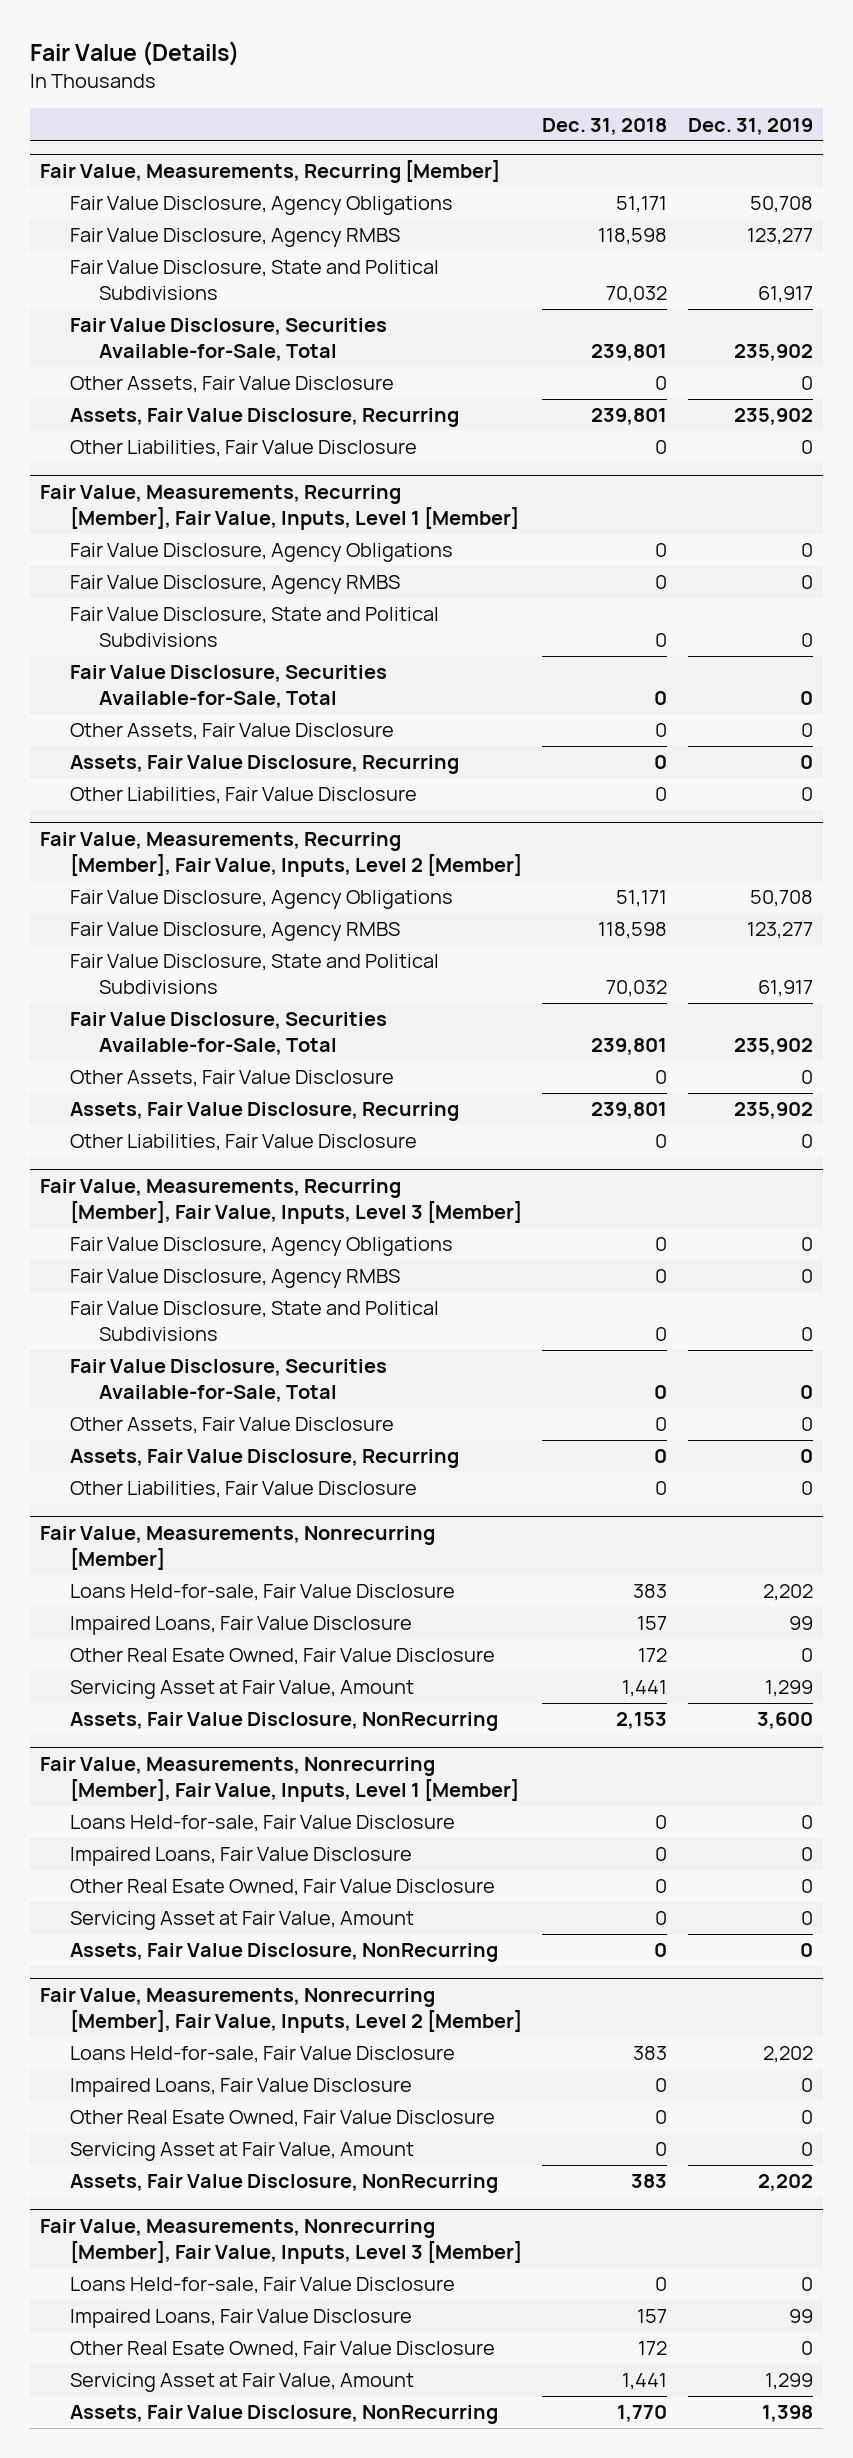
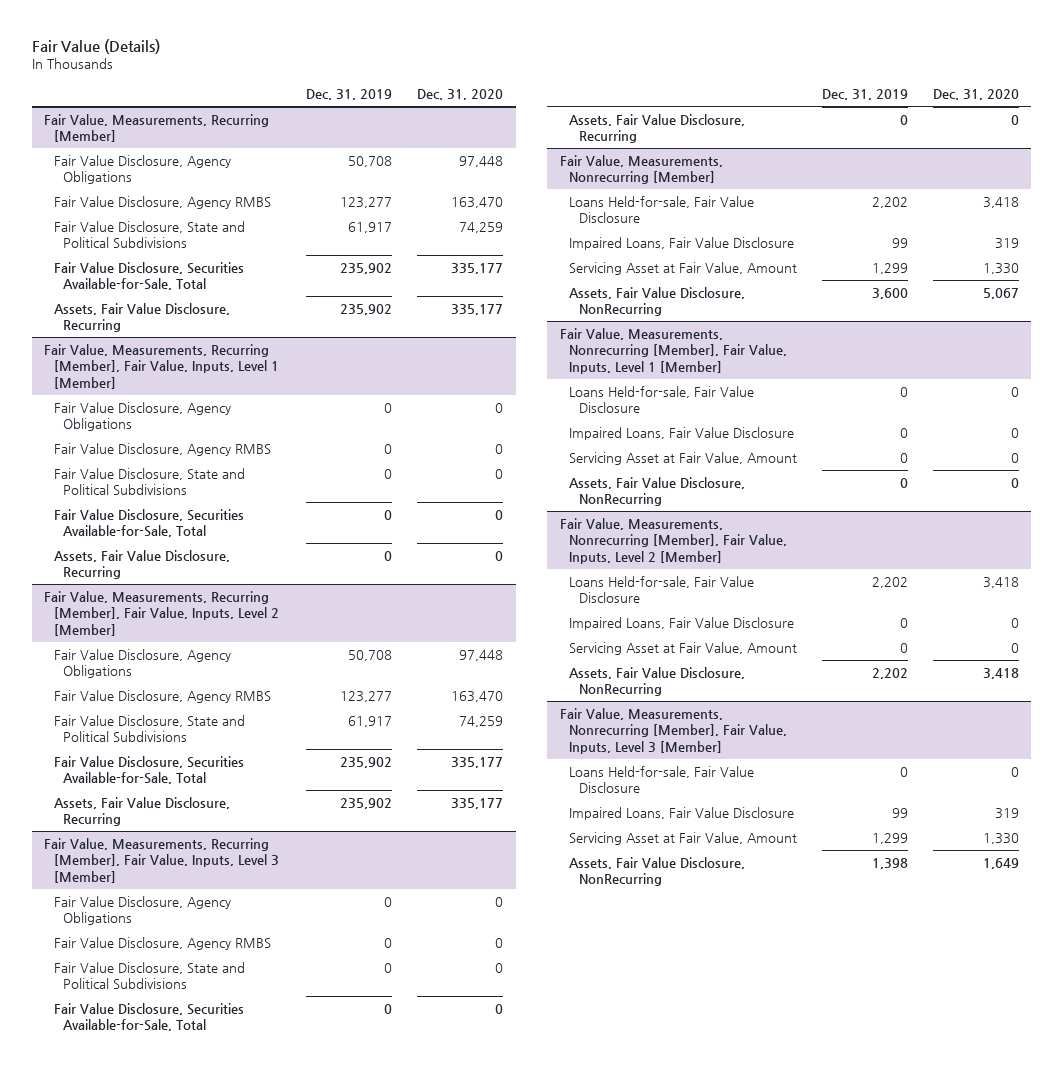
- | Dec. 31, 2018 | Dec. 31, 2019
+ | Dec. 31, 2019 | Dec. 31, 2020
@ Fair Value, Measurements, Recurring [Member]
- Other Assets, Fair Value Disclosure | 0 | 0
- Other Liabilities, Fair Value Disclosure | 0 | 0
@ Fair Value, Measurements, Recurring [Member], Fair Value, Inputs, Level 1 [Member]
- Other Assets, Fair Value Disclosure | 0 | 0
- Other Liabilities, Fair Value Disclosure | 0 | 0
@ Fair Value, Measurements, Recurring [Member], Fair Value, Inputs, Level 2 [Member]
- Other Assets, Fair Value Disclosure | 0 | 0
- Other Liabilities, Fair Value Disclosure | 0 | 0
@ Fair Value, Measurements, Recurring [Member], Fair Value, Inputs, Level 3 [Member]
- Other Assets, Fair Value Disclosure | 0 | 0
- Other Liabilities, Fair Value Disclosure | 0 | 0
@ Fair Value, Measurements, Nonrecurring [Member]
- Other Real Esate Owned, Fair Value Disclosure | 172 | 0
@ Fair Value, Measurements, Nonrecurring [Member], Fair Value, Inputs, Level 1 [Member]
- Other Real Esate Owned, Fair Value Disclosure | 0 | 0
@ Fair Value, Measurements, Nonrecurring [Member], Fair Value, Inputs, Level 2 [Member]
- Other Real Esate Owned, Fair Value Disclosure | 0 | 0
@ Fair Value, Measurements, Nonrecurring [Member], Fair Value, Inputs, Level 3 [Member]
- Other Real Esate Owned, Fair Value Disclosure | 172 | 0

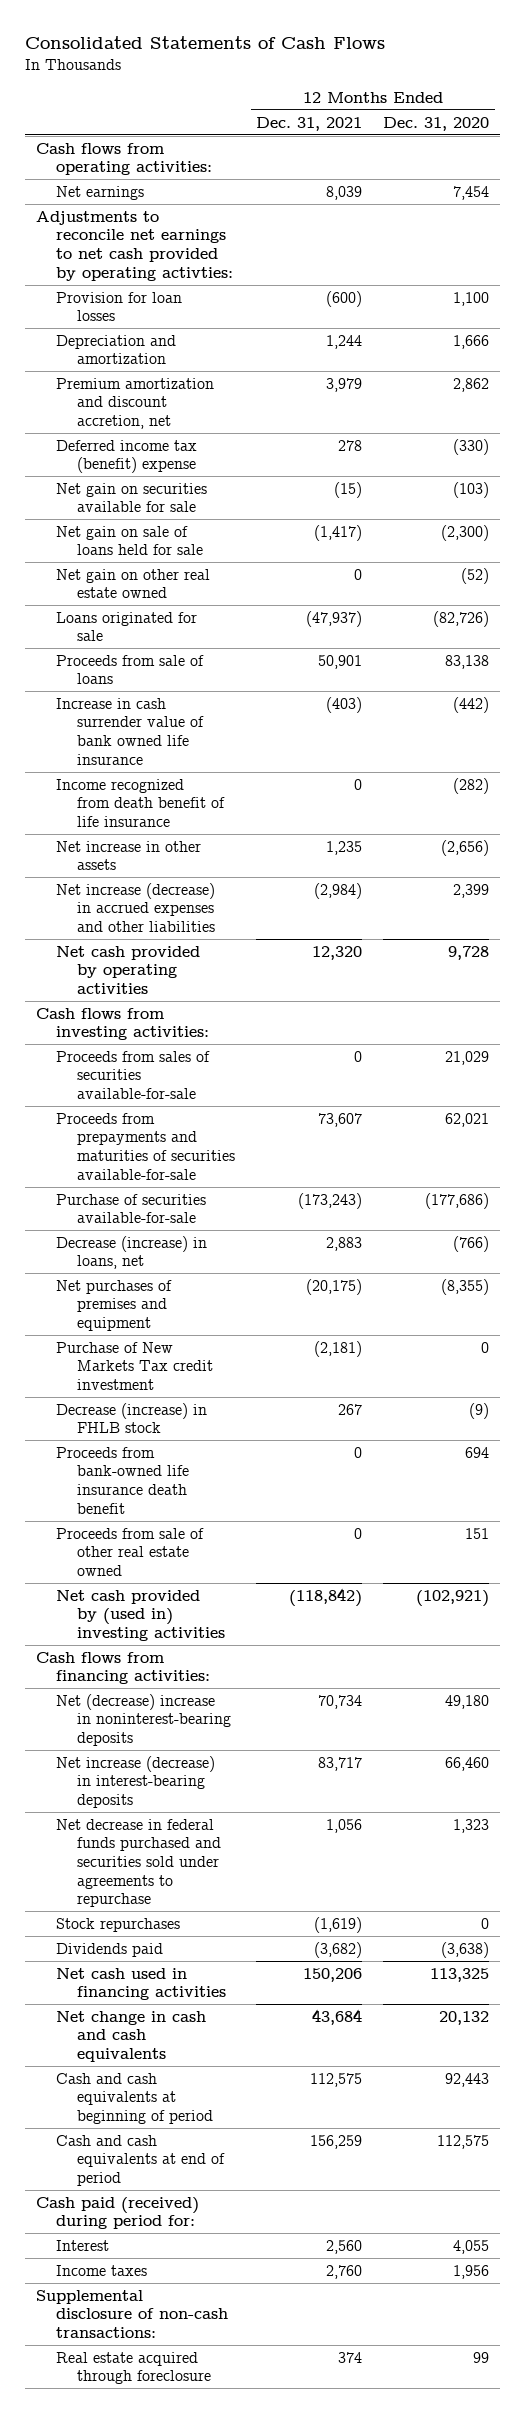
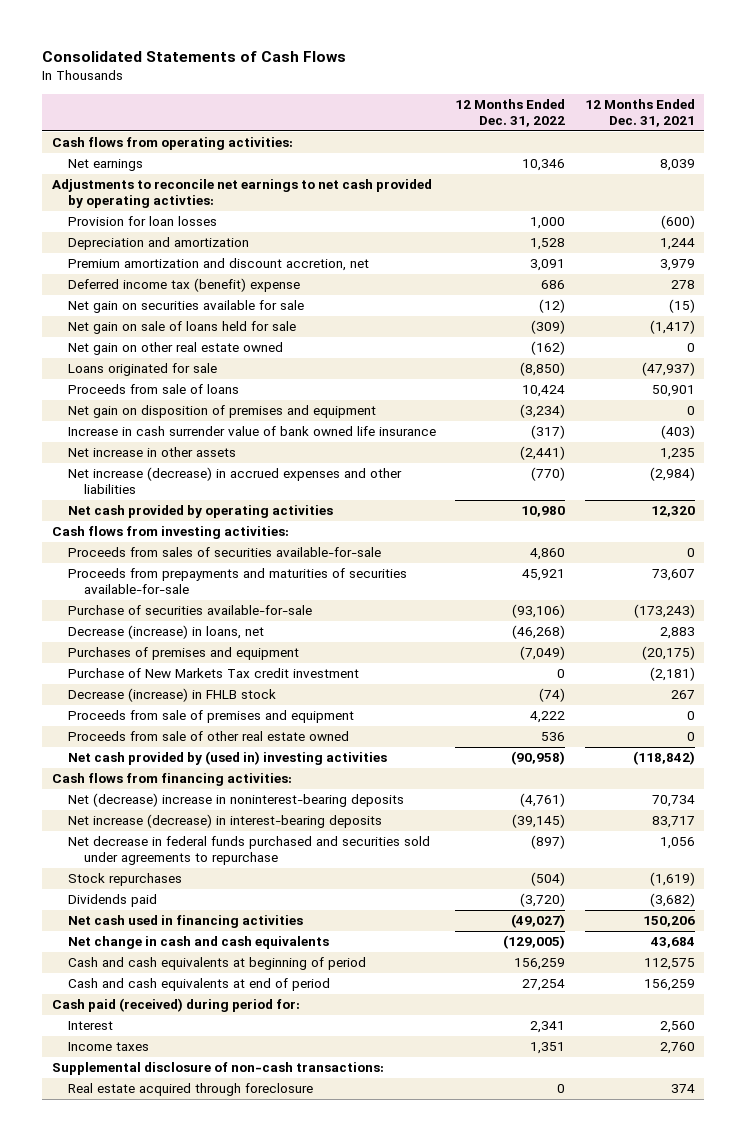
- | 12 Months Ended Dec. 31, 2021 | 12 Months Ended Dec. 31, 2020
+ | 12 Months Ended Dec. 31, 2022 | 12 Months Ended Dec. 31, 2021
+ Net gain on disposition of premises and equipment | (3,234) | 0
- Income recognized from death benefit of life insurance | 0 | (282)
- Net purchases of premises and equipment | (20,175) | (8,355)
+ Purchases of premises and equipment | (7,049) | (20,175)
- Proceeds from bank-owned life insurance death benefit | 0 | 694
+ Proceeds from sale of premises and equipment | 4,222 | 0

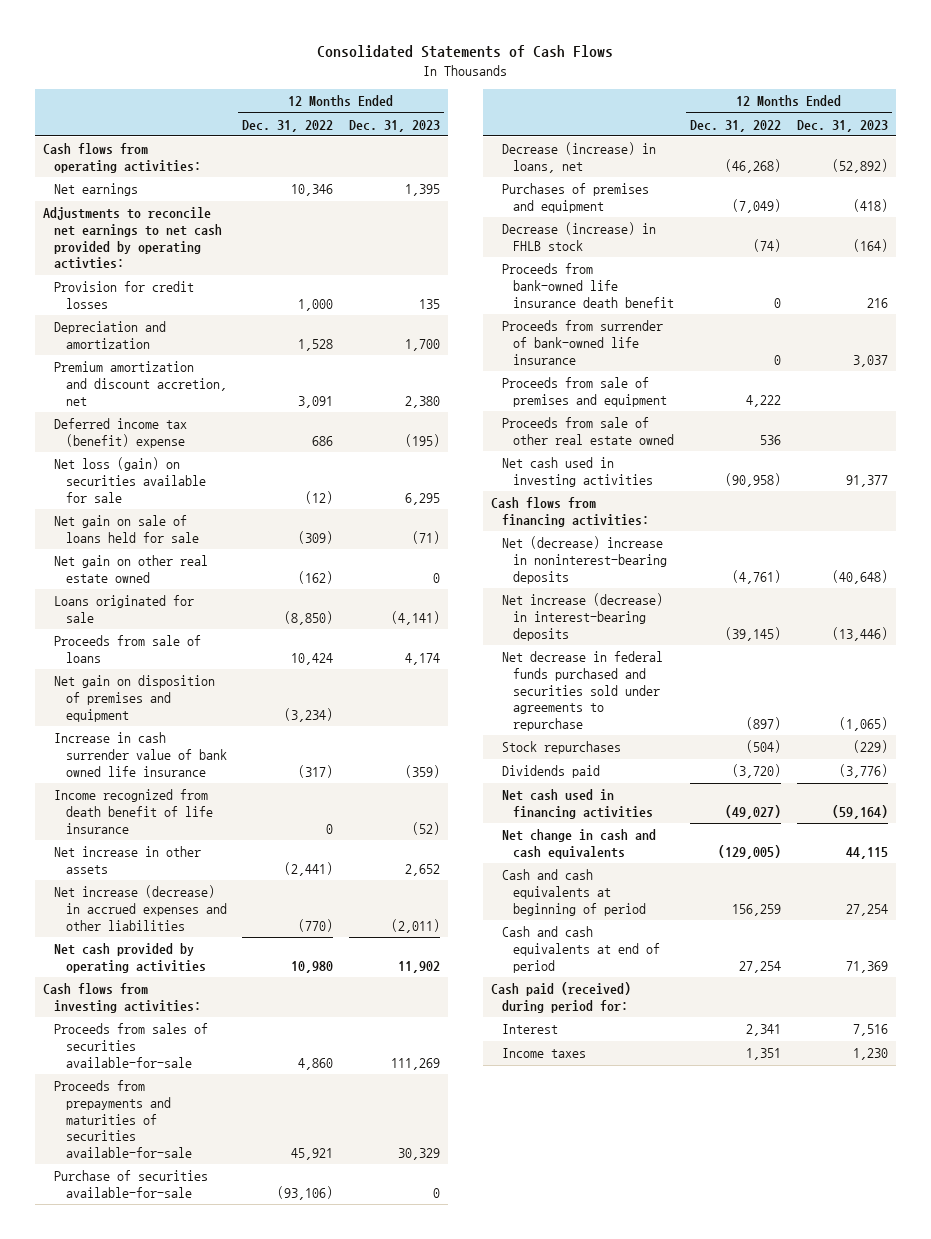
- | 12 Months Ended Dec. 31, 2022 | 12 Months Ended Dec. 31, 2021
+ | 12 Months Ended Dec. 31, 2022 | 12 Months Ended Dec. 31, 2023
- Provision for loan losses | 1,000 | (600)
+ Provision for credit losses | 1,000 | 135
- Net gain on securities available for sale | (12) | (15)
+ Net loss (gain) on securities available for sale | (12) | 6,295
+ Income recognized from death benefit of life insurance | 0 | (52)
- Purchase of New Markets Tax credit investment | 0 | (2,181)
+ Proceeds from bank-owned life insurance death benefit | 0 | 216
+ Proceeds from surrender of bank-owned life insurance | 0 | 3,037
- Net cash provided by (used in) investing activities | (90,958) | (118,842)
+ Net cash used in investing activities | (90,958) | 91,377
- Supplemental disclosure of non-cash transactions:
- Real estate acquired through foreclosure | 0 | 374

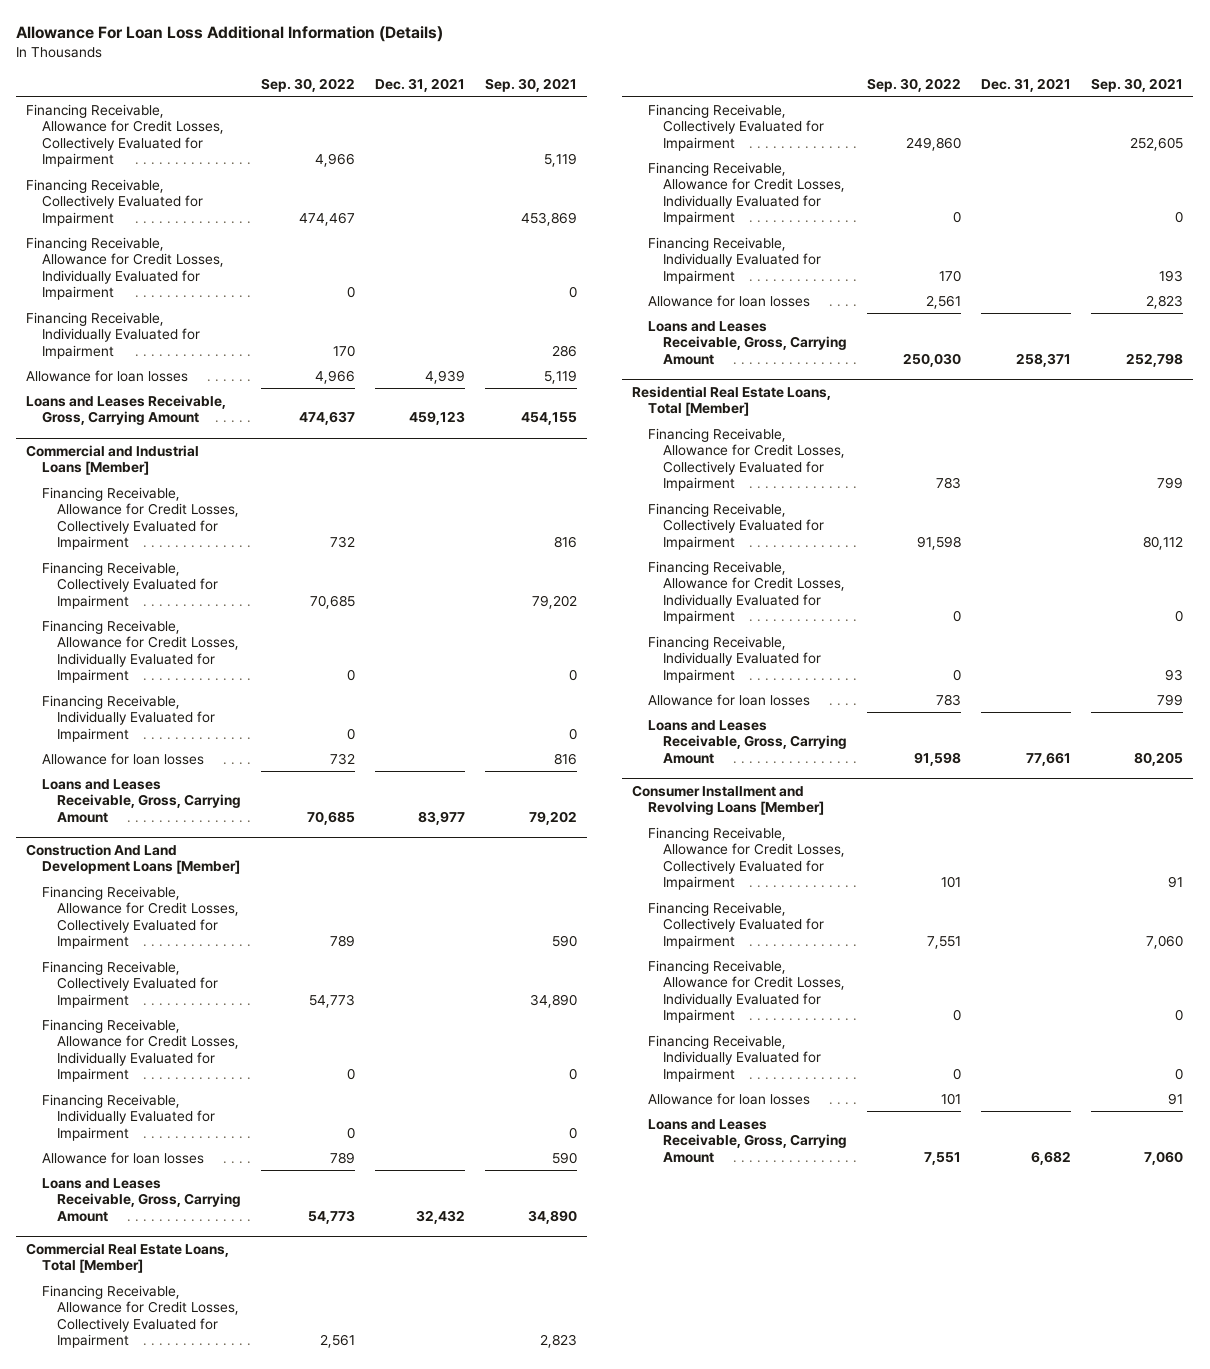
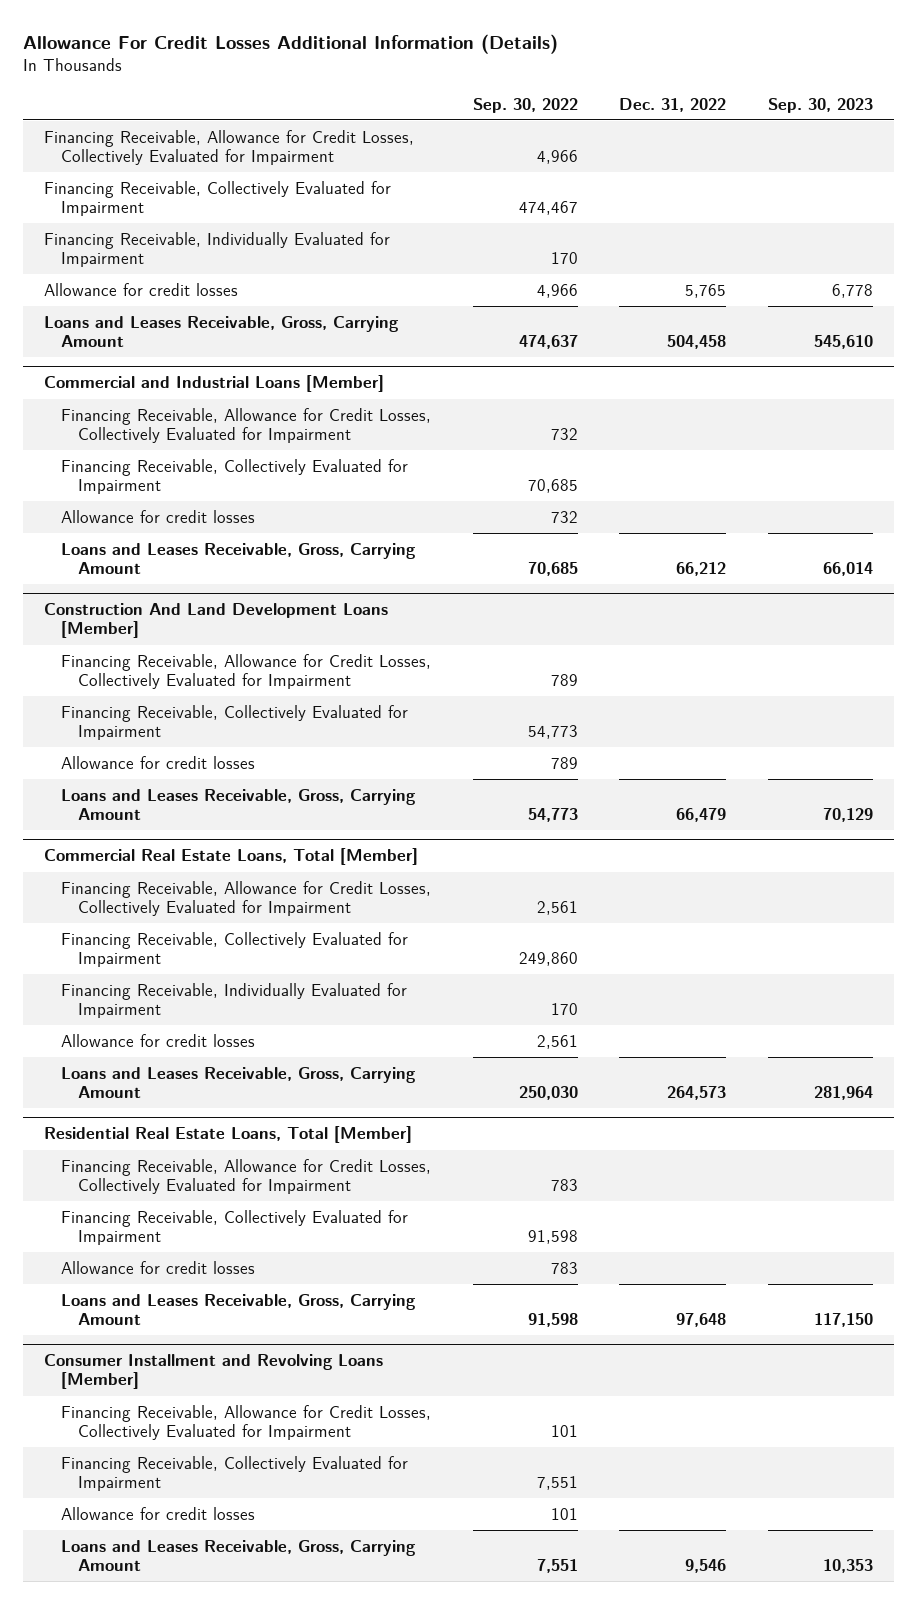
- Allowance For Loan Loss Additional Information (Details)
+ Allowance For Credit Losses Additional Information (Details)
- | Sep. 30, 2022 | Dec. 31, 2021 | Sep. 30, 2021
+ | Sep. 30, 2022 | Dec. 31, 2022 | Sep. 30, 2023
- Financing Receivable, Allowance for Credit Losses, Individually Evaluated for Impairment | 0 | | 0
- Allowance for loan losses | 4,966 | 4,939 | 5,119
+ Allowance for credit losses | 4,966 | 5,765 | 6,778
@ Commercial and Industrial Loans [Member]
- Financing Receivable, Allowance for Credit Losses, Individually Evaluated for Impairment | 0 | | 0
- Financing Receivable, Individually Evaluated for Impairment | 0 | | 0
- Allowance for loan losses | 732 | | 816
+ Allowance for credit losses | 732 | |
@ Construction And Land Development Loans [Member]
- Financing Receivable, Allowance for Credit Losses, Individually Evaluated for Impairment | 0 | | 0
- Financing Receivable, Individually Evaluated for Impairment | 0 | | 0
- Allowance for loan losses | 789 | | 590
+ Allowance for credit losses | 789 | |
@ Commercial Real Estate Loans, Total [Member]
- Financing Receivable, Allowance for Credit Losses, Individually Evaluated for Impairment | 0 | | 0
- Allowance for loan losses | 2,561 | | 2,823
+ Allowance for credit losses | 2,561 | |
@ Residential Real Estate Loans, Total [Member]
- Financing Receivable, Allowance for Credit Losses, Individually Evaluated for Impairment | 0 | | 0
- Financing Receivable, Individually Evaluated for Impairment | 0 | | 93
- Allowance for loan losses | 783 | | 799
+ Allowance for credit losses | 783 | |
@ Consumer Installment and Revolving Loans [Member]
- Financing Receivable, Allowance for Credit Losses, Individually Evaluated for Impairment | 0 | | 0
- Financing Receivable, Individually Evaluated for Impairment | 0 | | 0
- Allowance for loan losses | 101 | | 91
+ Allowance for credit losses | 101 | |

